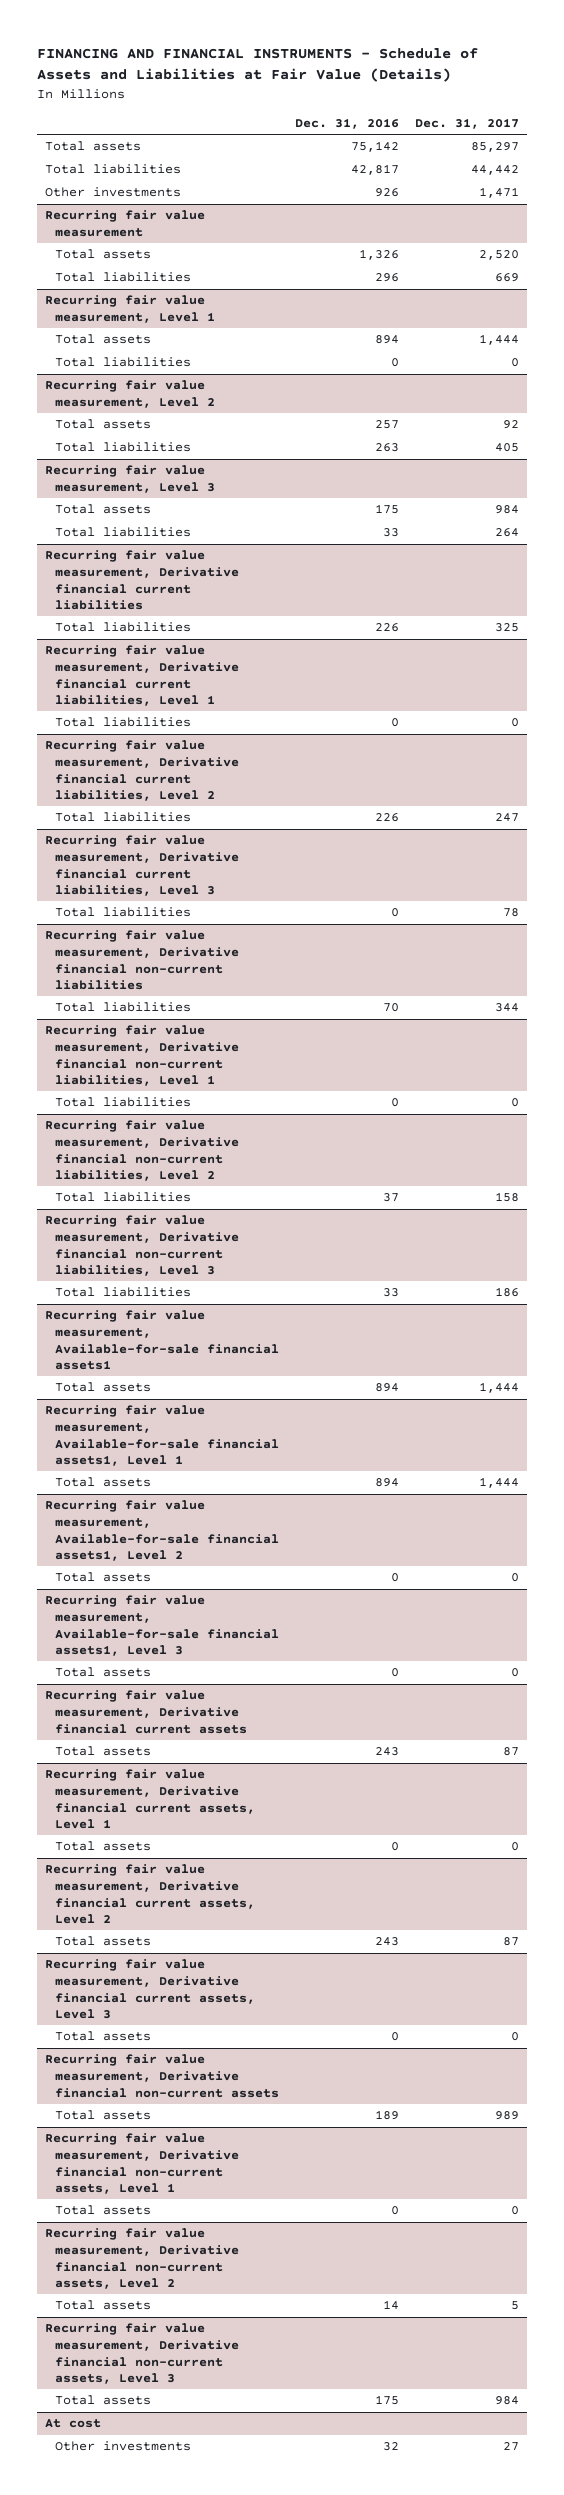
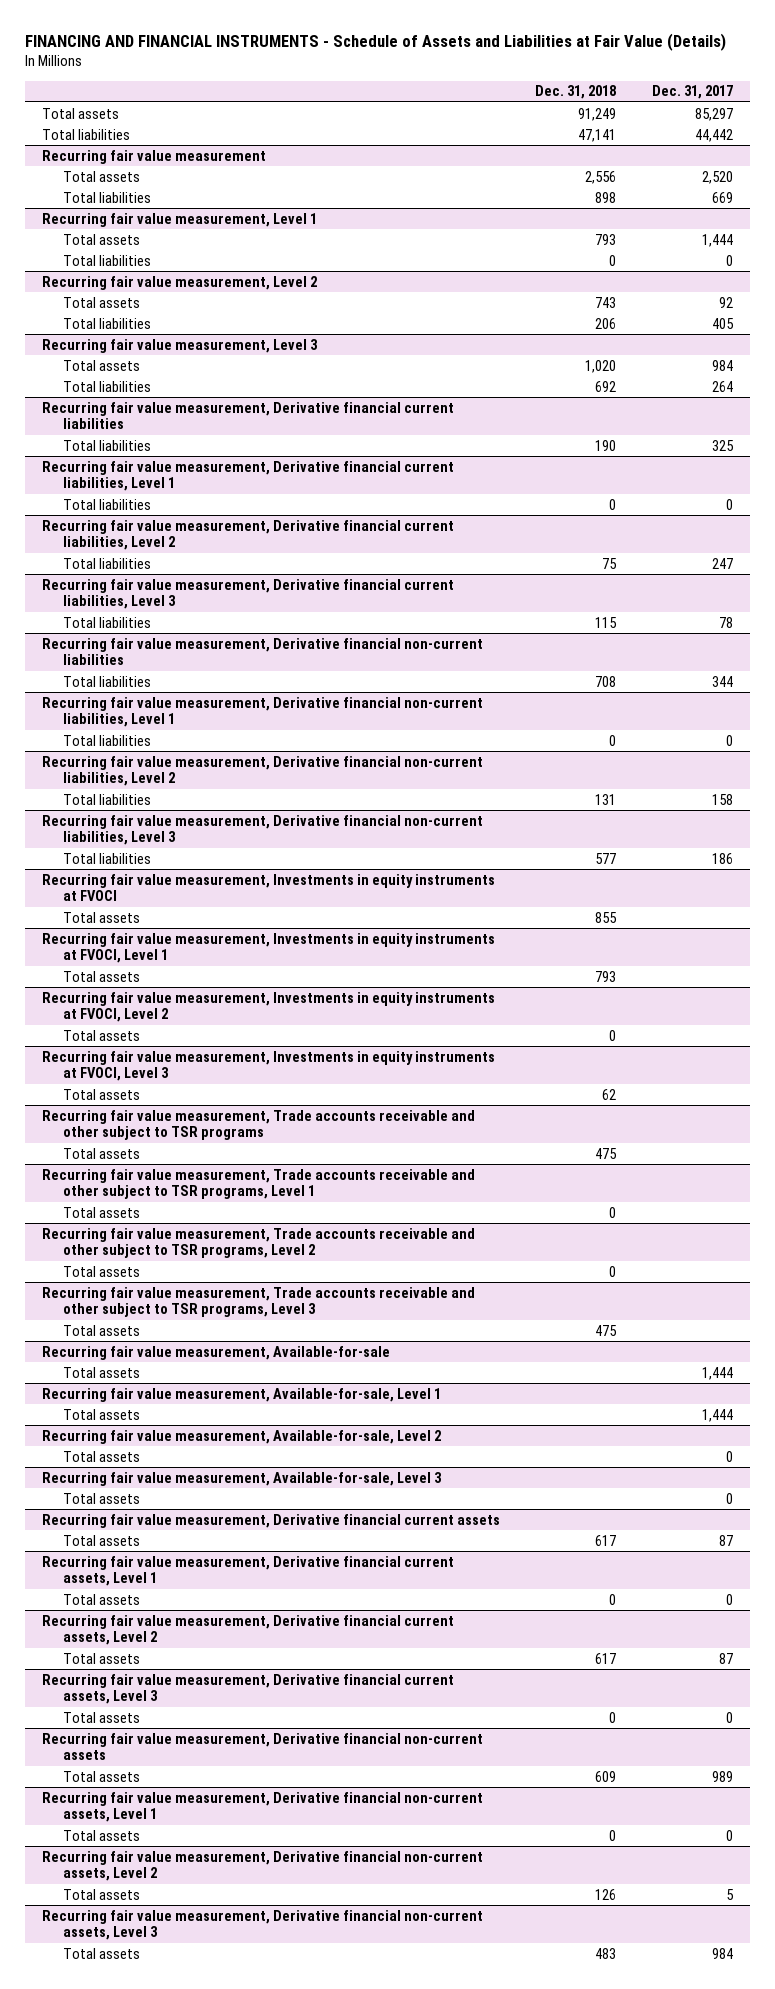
- | Dec. 31, 2016 | Dec. 31, 2017
+ | Dec. 31, 2018 | Dec. 31, 2017
- Other investments | 926 | 1,471
- Recurring fair value measurement, Available-for-sale financial assets1
+ Recurring fair value measurement, Investments in equity instruments at FVOCI
+ Total assets | 855 |
+ Recurring fair value measurement, Investments in equity instruments at FVOCI, Level 1
+ Total assets | 793 |
+ Recurring fair value measurement, Investments in equity instruments at FVOCI, Level 2
+ Total assets | 0 |
+ Recurring fair value measurement, Investments in equity instruments at FVOCI, Level 3
+ Total assets | 62 |
+ Recurring fair value measurement, Trade accounts receivable and other subject to TSR programs
+ Total assets | 475 |
+ Recurring fair value measurement, Trade accounts receivable and other subject to TSR programs, Level 1
+ Total assets | 0 |
+ Recurring fair value measurement, Trade accounts receivable and other subject to TSR programs, Level 2
+ Total assets | 0 |
+ Recurring fair value measurement, Trade accounts receivable and other subject to TSR programs, Level 3
+ Total assets | 475 |
+ Recurring fair value measurement, Available-for-sale
- Recurring fair value measurement, Available-for-sale financial assets1, Level 1
+ Recurring fair value measurement, Available-for-sale, Level 1
- Recurring fair value measurement, Available-for-sale financial assets1, Level 2
+ Recurring fair value measurement, Available-for-sale, Level 2
- Recurring fair value measurement, Available-for-sale financial assets1, Level 3
+ Recurring fair value measurement, Available-for-sale, Level 3
- At cost
- Other investments | 32 | 27

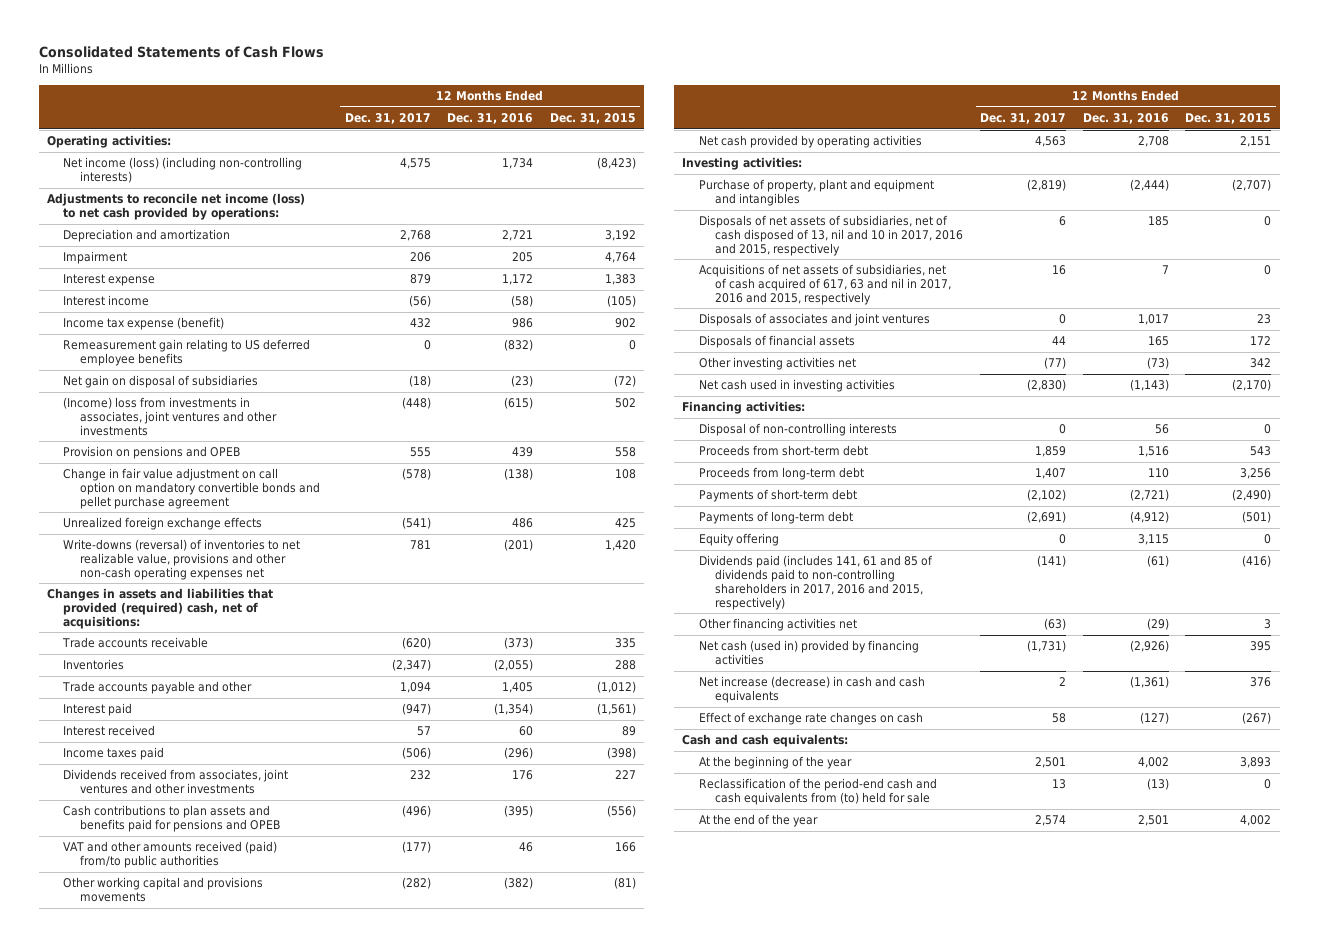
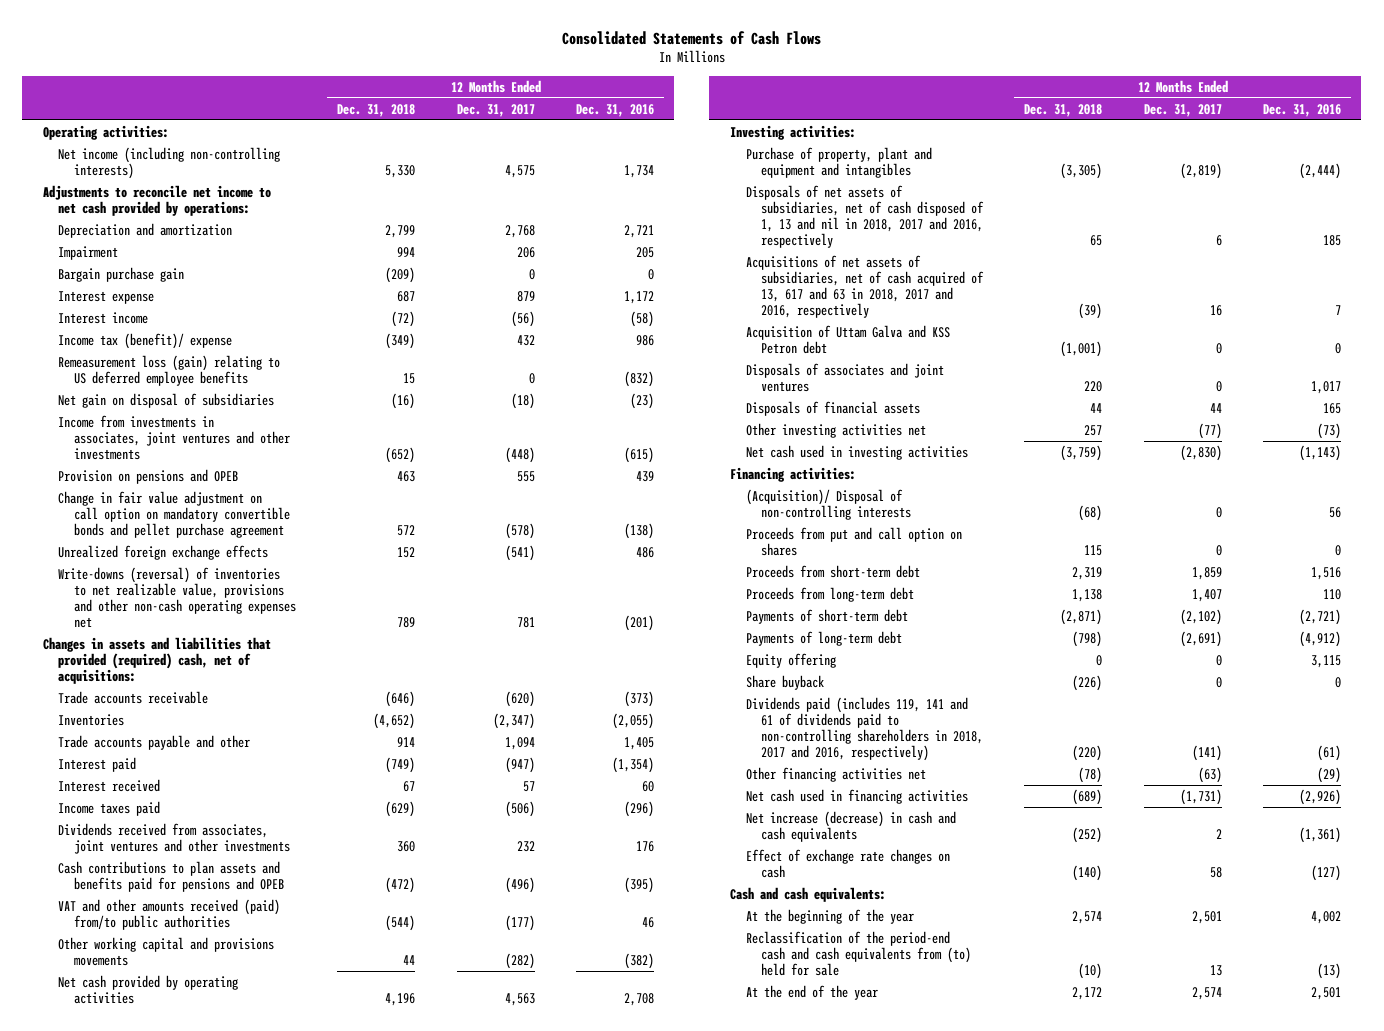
- | 12 Months Ended Dec. 31, 2017 | 12 Months Ended Dec. 31, 2016 | 12 Months Ended Dec. 31, 2015
+ | 12 Months Ended Dec. 31, 2018 | 12 Months Ended Dec. 31, 2017 | 12 Months Ended Dec. 31, 2016
- Net income (loss) (including non-controlling interests) | 4,575 | 1,734 | (8,423)
- Adjustments to reconcile net income (loss) to net cash provided by operations:
+ Net income (including non-controlling interests) | 5,330 | 4,575 | 1,734
+ Adjustments to reconcile net income to net cash provided by operations:
+ Bargain purchase gain | (209) | 0 | 0
- Income tax expense (benefit) | 432 | 986 | 902
- Remeasurement gain relating to US deferred employee benefits | 0 | (832) | 0
+ Income tax (benefit)/ expense | (349) | 432 | 986
+ Remeasurement loss (gain) relating to US deferred employee benefits | 15 | 0 | (832)
- (Income) loss from investments in associates, joint ventures and other investments | (448) | (615) | 502
+ Income from investments in associates, joint ventures and other investments | (652) | (448) | (615)
- Disposals of net assets of subsidiaries, net of cash disposed of 13, nil and 10 in 2017, 2016 and 2015, respectively | 6 | 185 | 0
- Acquisitions of net assets of subsidiaries, net of cash acquired of 617, 63 and nil in 2017, 2016 and 2015, respectively | 16 | 7 | 0
+ Disposals of net assets of subsidiaries, net of cash disposed of 1, 13 and nil in 2018, 2017 and 2016, respectively | 65 | 6 | 185
+ Acquisitions of net assets of subsidiaries, net of cash acquired of 13, 617 and 63 in 2018, 2017 and 2016, respectively | (39) | 16 | 7
+ Acquisition of Uttam Galva and KSS Petron debt | (1,001) | 0 | 0
- Disposal of non-controlling interests | 0 | 56 | 0
+ (Acquisition)/ Disposal of non-controlling interests | (68) | 0 | 56
+ Proceeds from put and call option on shares | 115 | 0 | 0
- Dividends paid (includes 141, 61 and 85 of dividends paid to non-controlling shareholders in 2017, 2016 and 2015, respectively) | (141) | (61) | (416)
+ Share buyback | (226) | 0 | 0
+ Dividends paid (includes 119, 141 and 61 of dividends paid to non-controlling shareholders in 2018, 2017 and 2016, respectively) | (220) | (141) | (61)
- Net cash (used in) provided by financing activities | (1,731) | (2,926) | 395
+ Net cash used in financing activities | (689) | (1,731) | (2,926)

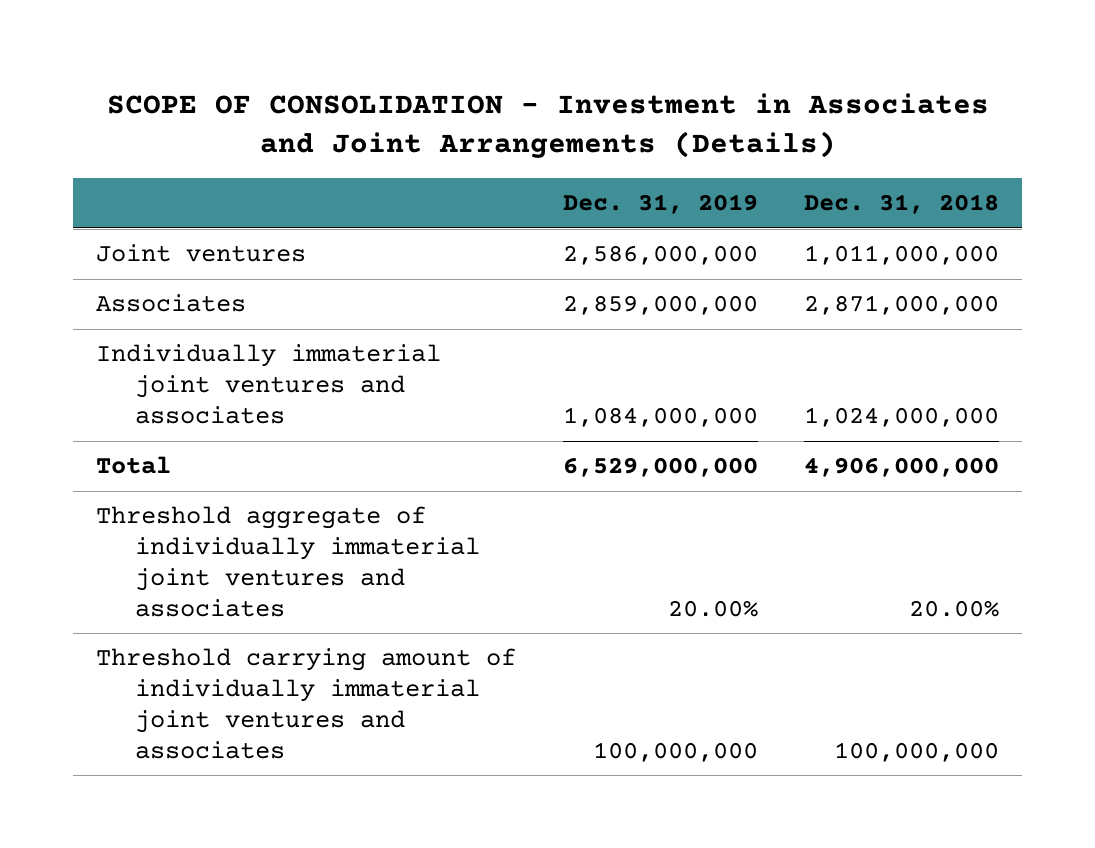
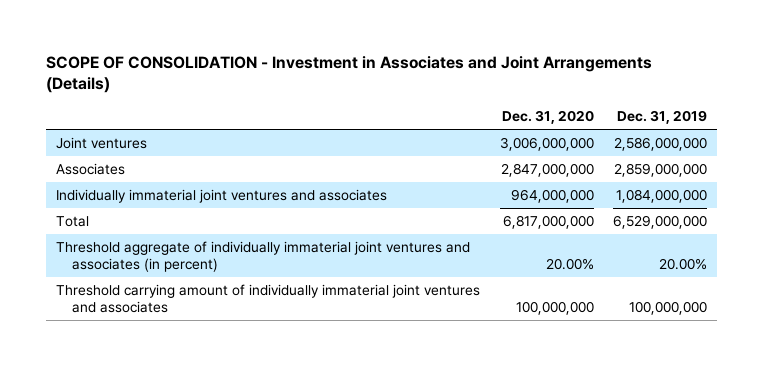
- | Dec. 31, 2019 | Dec. 31, 2018
+ | Dec. 31, 2020 | Dec. 31, 2019
- Threshold aggregate of individually immaterial joint ventures and associates | 20.00% | 20.00%
+ Threshold aggregate of individually immaterial joint ventures and associates (in percent) | 20.00% | 20.00%

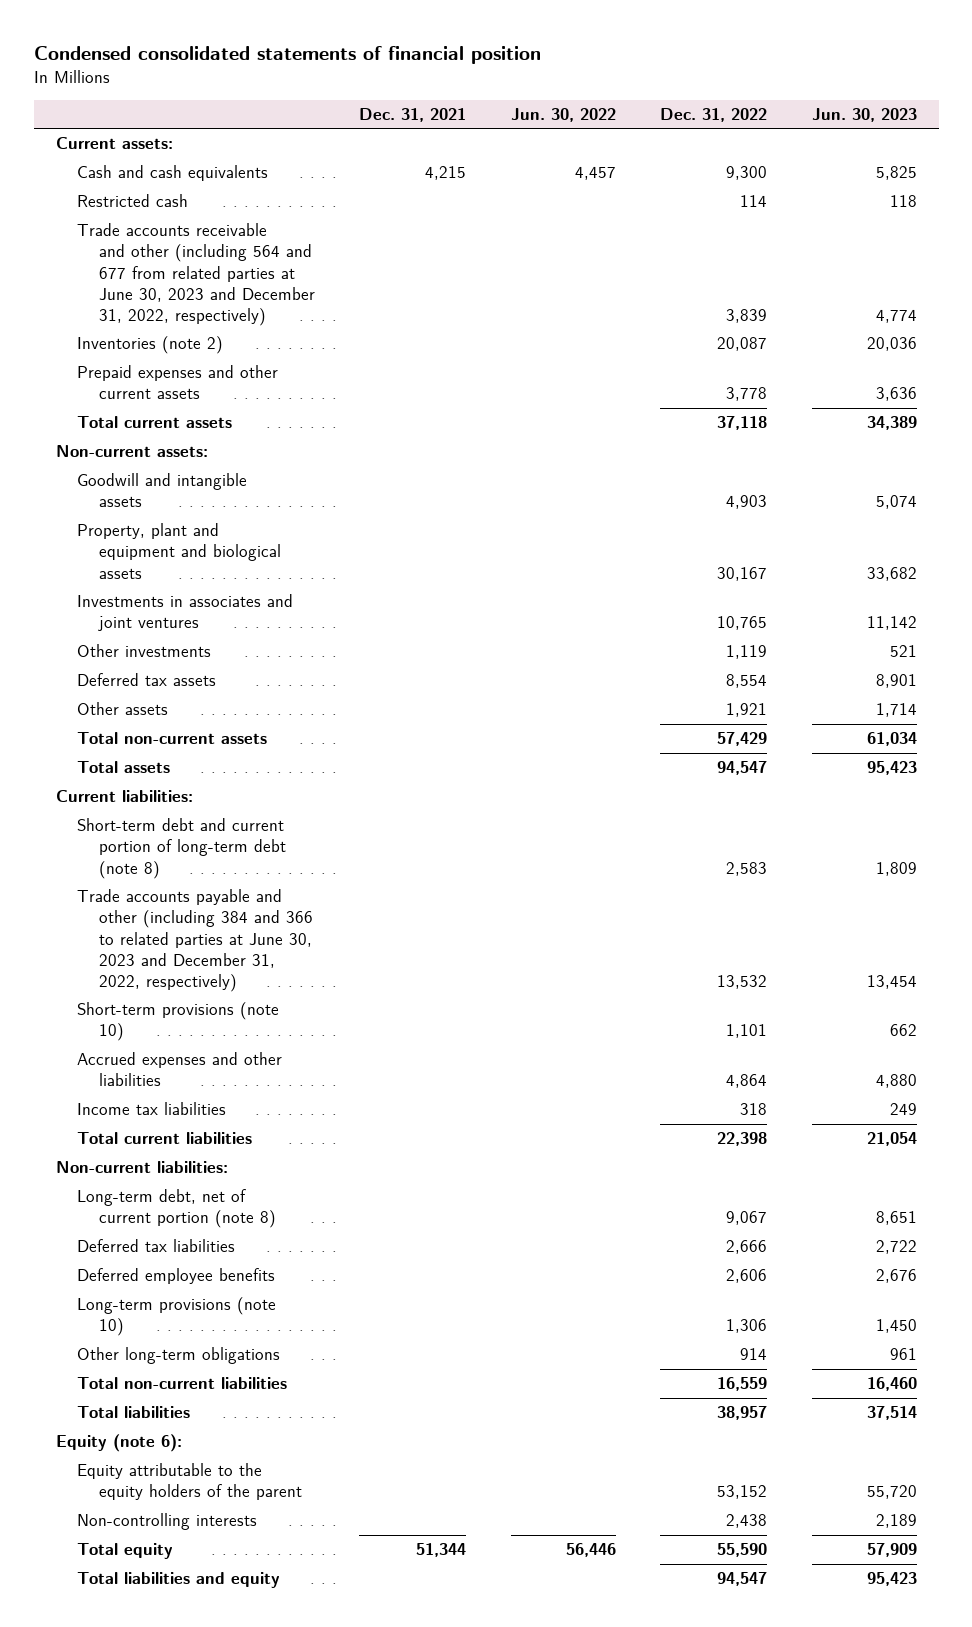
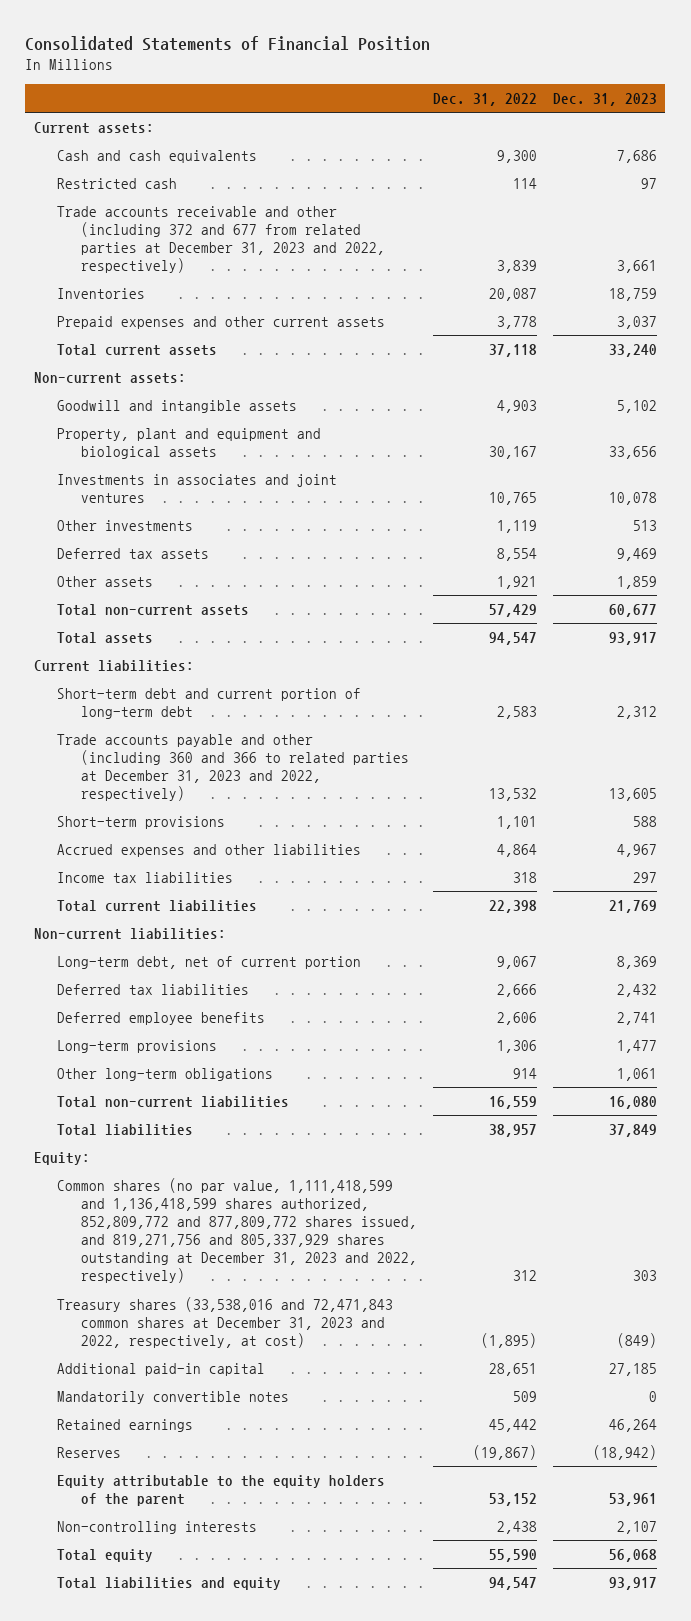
- Condensed consolidated statements of financial position
+ Consolidated Statements of Financial Position
- | Dec. 31, 2021 | Jun. 30, 2022 | Dec. 31, 2022 | Jun. 30, 2023
+ | Dec. 31, 2022 | Dec. 31, 2023
- Trade accounts receivable and other (including 564 and 677 from related parties at June 30, 2023 and December 31, 2022, respectively) | | | 3,839 | 4,774
- Inventories (note 2) | | | 20,087 | 20,036
+ Trade accounts receivable and other (including 372 and 677 from related parties at December 31, 2023 and 2022, respectively) | 3,839 | 3,661
+ Inventories | 20,087 | 18,759
- Short-term debt and current portion of long-term debt (note 8) | | | 2,583 | 1,809
- Trade accounts payable and other (including 384 and 366 to related parties at June 30, 2023 and December 31, 2022, respectively) | | | 13,532 | 13,454
- Short-term provisions (note 10) | | | 1,101 | 662
+ Short-term debt and current portion of long-term debt | 2,583 | 2,312
+ Trade accounts payable and other (including 360 and 366 to related parties at December 31, 2023 and 2022, respectively) | 13,532 | 13,605
+ Short-term provisions | 1,101 | 588
- Long-term debt, net of current portion (note 8) | | | 9,067 | 8,651
+ Long-term debt, net of current portion | 9,067 | 8,369
- Long-term provisions (note 10) | | | 1,306 | 1,450
+ Long-term provisions | 1,306 | 1,477
- Equity (note 6):
+ Equity:
+ Common shares (no par value, 1,111,418,599 and 1,136,418,599 shares authorized, 852,809,772 and 877,809,772 shares issued, and 819,271,756 and 805,337,929 shares outstanding at December 31, 2023 and 2022, respectively) | 312 | 303
+ Treasury shares (33,538,016 and 72,471,843 common shares at December 31, 2023 and 2022, respectively, at cost) | (1,895) | (849)
+ Additional paid-in capital | 28,651 | 27,185
+ Mandatorily convertible notes | 509 | 0
+ Retained earnings | 45,442 | 46,264
+ Reserves | (19,867) | (18,942)

